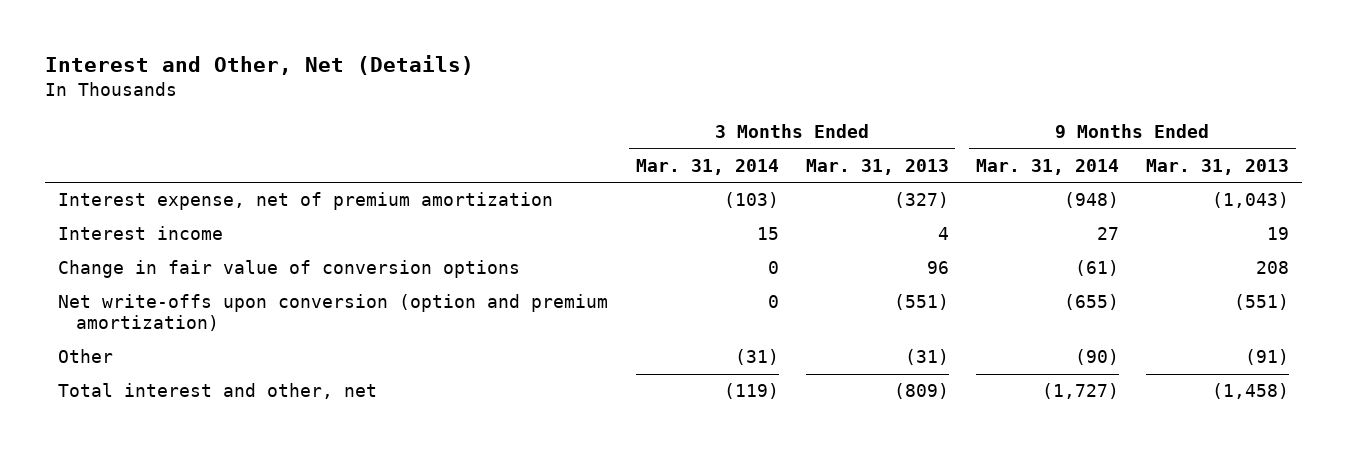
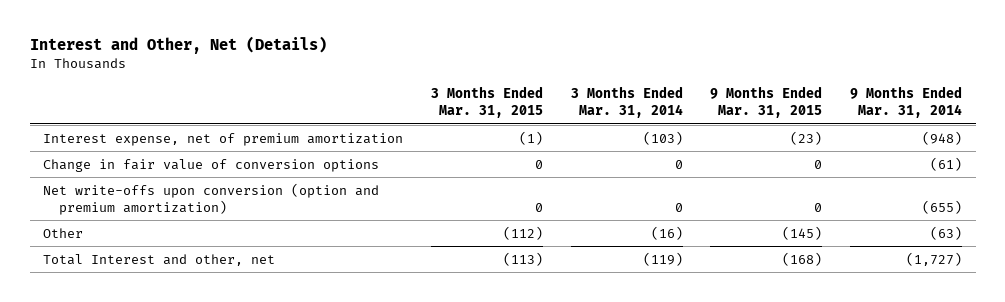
- | 3 Months Ended Mar. 31, 2014 | 3 Months Ended Mar. 31, 2013 | 9 Months Ended Mar. 31, 2014 | 9 Months Ended Mar. 31, 2013
+ | 3 Months Ended Mar. 31, 2015 | 3 Months Ended Mar. 31, 2014 | 9 Months Ended Mar. 31, 2015 | 9 Months Ended Mar. 31, 2014
- Interest income | 15 | 4 | 27 | 19
- Other | (31) | (31) | (90) | (91)
- Total interest and other, net | (119) | (809) | (1,727) | (1,458)
+ Other | (112) | (16) | (145) | (63)
+ Total Interest and other, net | (113) | (119) | (168) | (1,727)

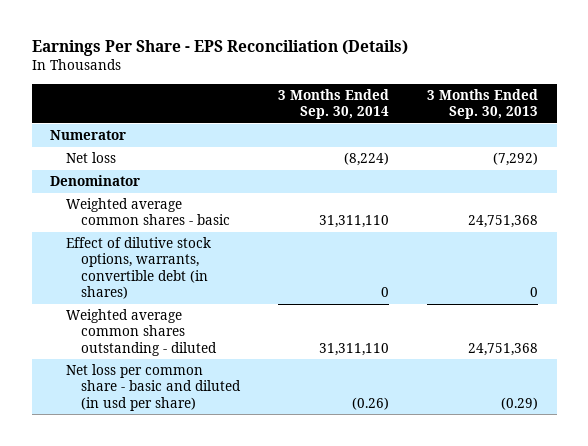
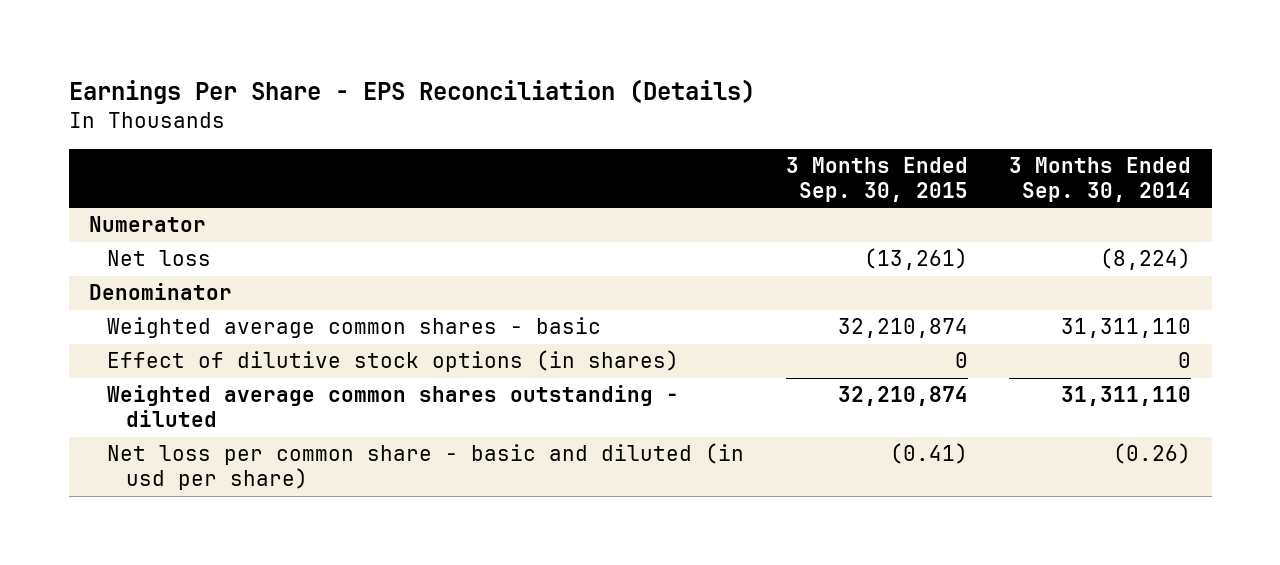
- | 3 Months Ended Sep. 30, 2014 | 3 Months Ended Sep. 30, 2013
+ | 3 Months Ended Sep. 30, 2015 | 3 Months Ended Sep. 30, 2014
- Effect of dilutive stock options, warrants, convertible debt (in shares) | 0 | 0
+ Effect of dilutive stock options (in shares) | 0 | 0

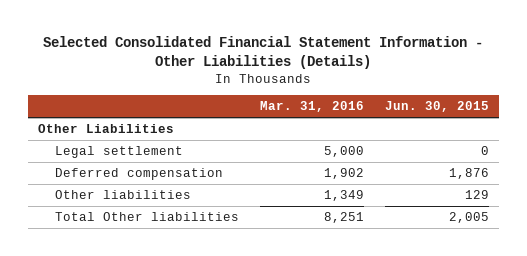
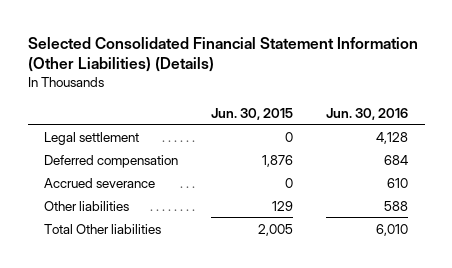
- Selected Consolidated Financial Statement Information - Other Liabilities (Details)
+ Selected Consolidated Financial Statement Information (Other Liabilities) (Details)
- | Mar. 31, 2016 | Jun. 30, 2015
+ | Jun. 30, 2015 | Jun. 30, 2016
- Other Liabilities
+ Accrued severance | 0 | 610

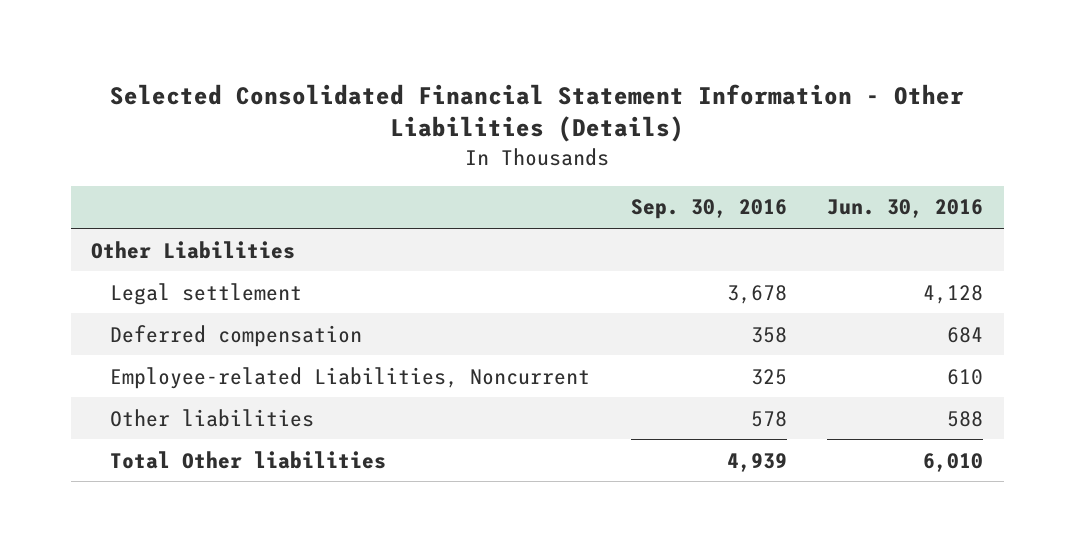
- Selected Consolidated Financial Statement Information (Other Liabilities) (Details)
+ Selected Consolidated Financial Statement Information - Other Liabilities (Details)
- | Jun. 30, 2015 | Jun. 30, 2016
+ | Sep. 30, 2016 | Jun. 30, 2016
+ Other Liabilities
- Accrued severance | 0 | 610
+ Employee-related Liabilities, Noncurrent | 325 | 610

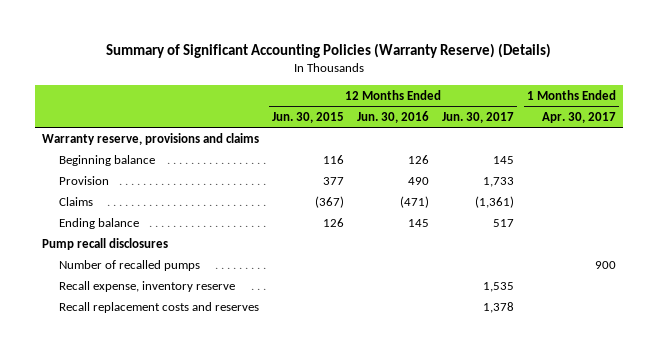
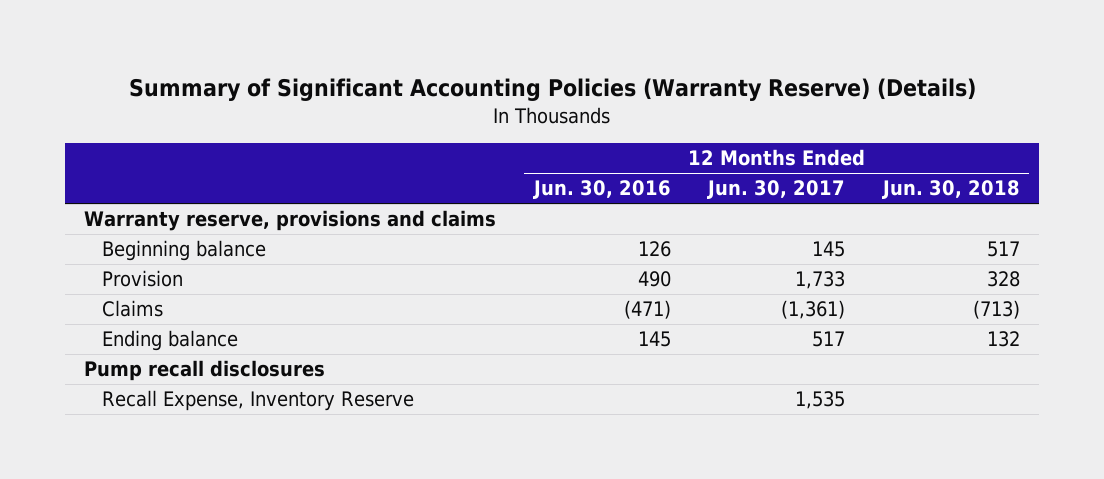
- | 12 Months Ended Jun. 30, 2015 | 12 Months Ended Jun. 30, 2016 | 12 Months Ended Jun. 30, 2017 | 1 Months Ended Apr. 30, 2017
+ | 12 Months Ended Jun. 30, 2016 | 12 Months Ended Jun. 30, 2017 | 12 Months Ended Jun. 30, 2018
- Number of recalled pumps | | | | 900
- Recall expense, inventory reserve | | | 1,535 |
- Recall replacement costs and reserves | | | 1,378 |
+ Recall Expense, Inventory Reserve | | 1,535 |

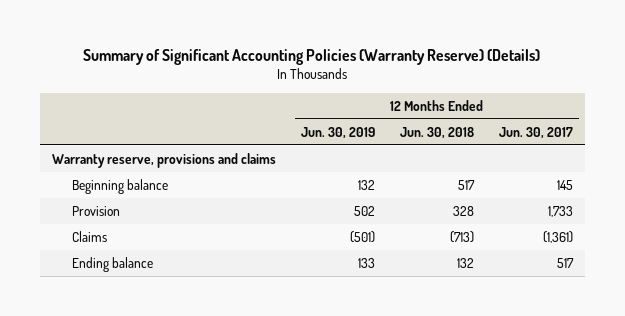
- | 12 Months Ended Jun. 30, 2016 | 12 Months Ended Jun. 30, 2017 | 12 Months Ended Jun. 30, 2018
+ | 12 Months Ended Jun. 30, 2019 | 12 Months Ended Jun. 30, 2018 | 12 Months Ended Jun. 30, 2017
- Pump recall disclosures
- Recall Expense, Inventory Reserve | | 1,535 |

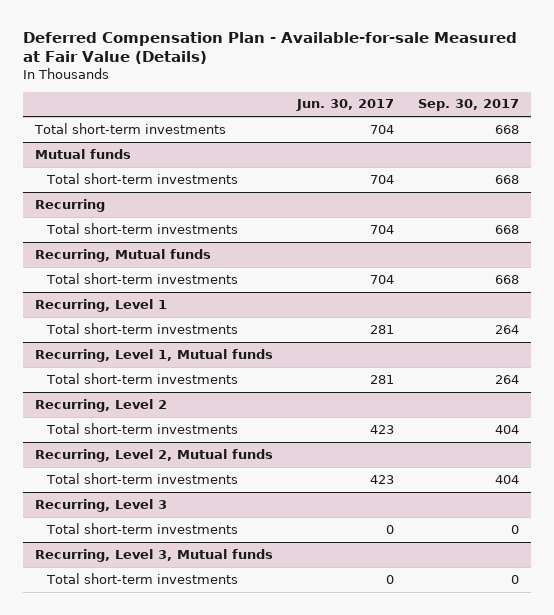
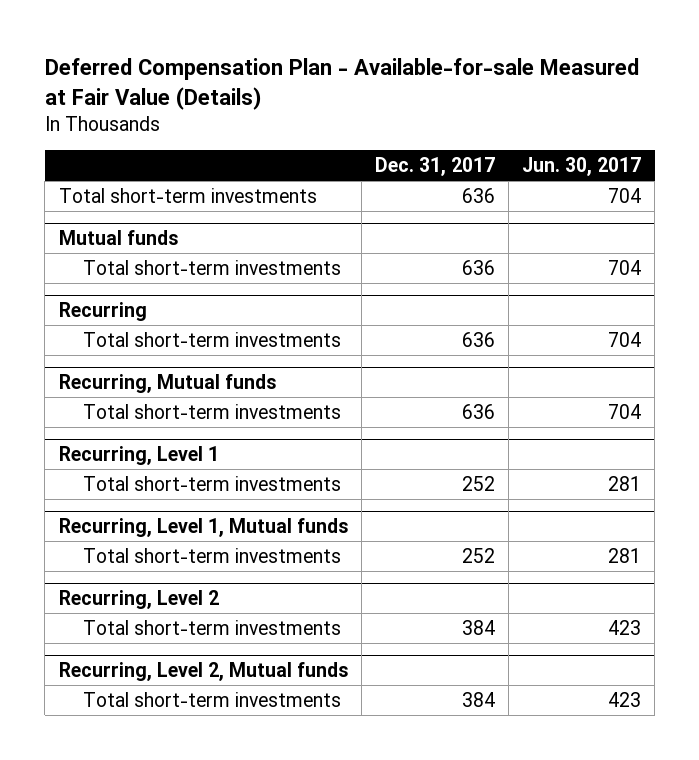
- | Jun. 30, 2017 | Sep. 30, 2017
+ | Dec. 31, 2017 | Jun. 30, 2017
- Recurring, Level 3
- Total short-term investments | 0 | 0
- Recurring, Level 3, Mutual funds
- Total short-term investments | 0 | 0

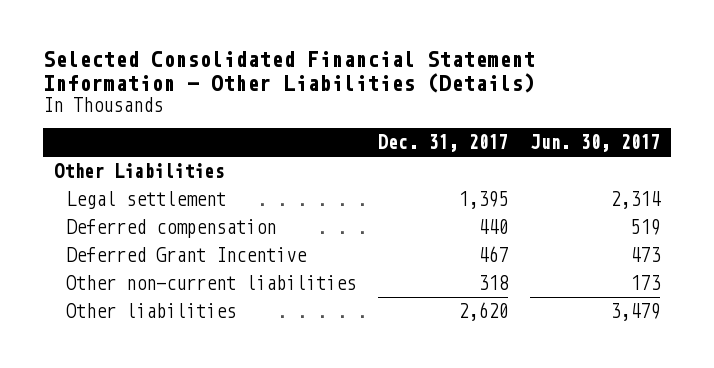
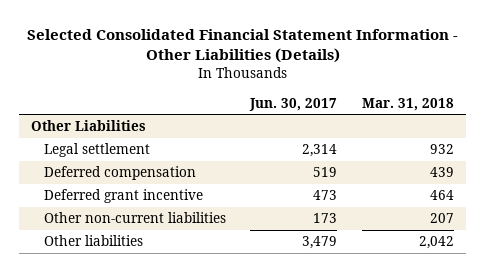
- | Dec. 31, 2017 | Jun. 30, 2017
+ | Jun. 30, 2017 | Mar. 31, 2018
- Deferred Grant Incentive | 467 | 473
+ Deferred grant incentive | 473 | 464

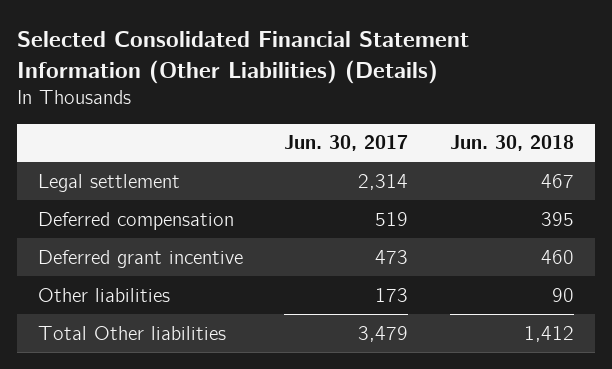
- Selected Consolidated Financial Statement Information - Other Liabilities (Details)
+ Selected Consolidated Financial Statement Information (Other Liabilities) (Details)
- | Jun. 30, 2017 | Mar. 31, 2018
+ | Jun. 30, 2017 | Jun. 30, 2018
- Other Liabilities
- Other non-current liabilities | 173 | 207
- Other liabilities | 3,479 | 2,042
+ Other liabilities | 173 | 90
+ Total Other liabilities | 3,479 | 1,412

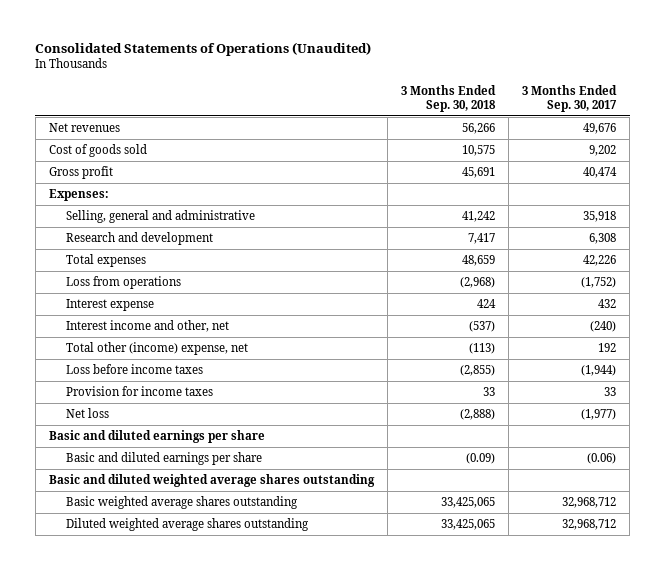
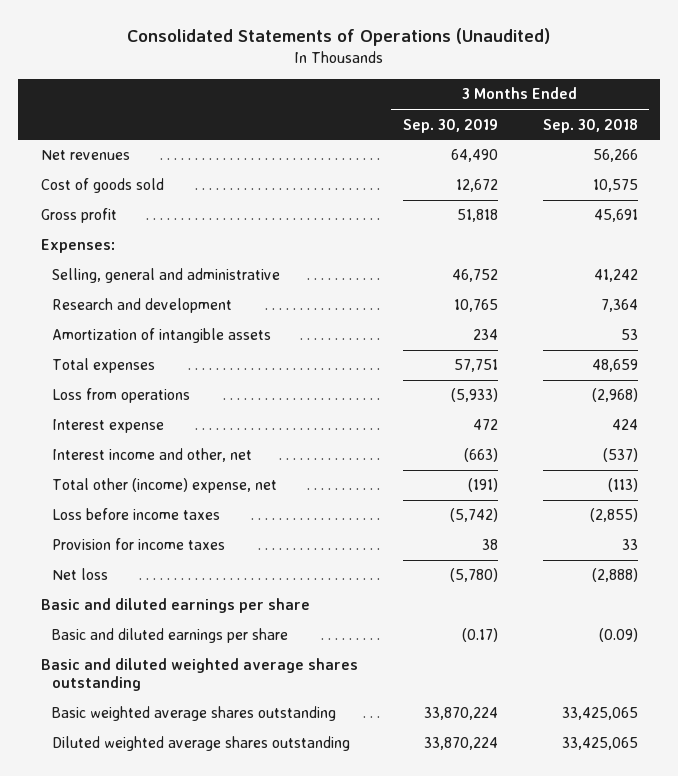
- | 3 Months Ended Sep. 30, 2018 | 3 Months Ended Sep. 30, 2017
+ | 3 Months Ended Sep. 30, 2019 | 3 Months Ended Sep. 30, 2018
- Research and development | 7,417 | 6,308
+ Research and development | 10,765 | 7,364
+ Amortization of intangible assets | 234 | 53

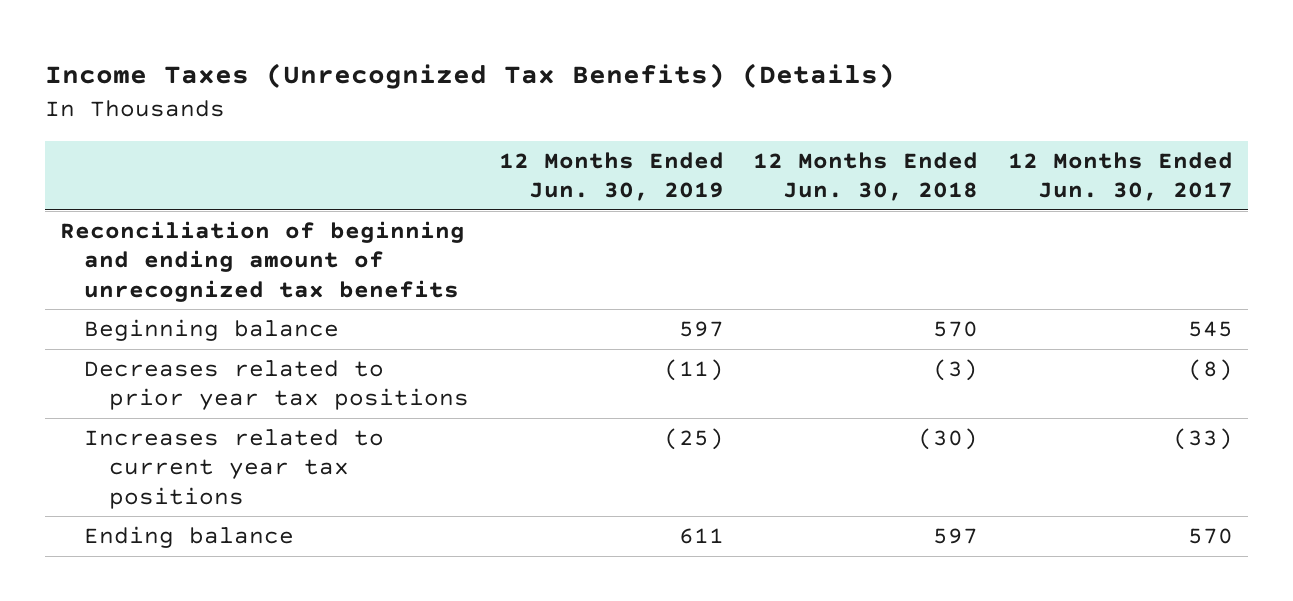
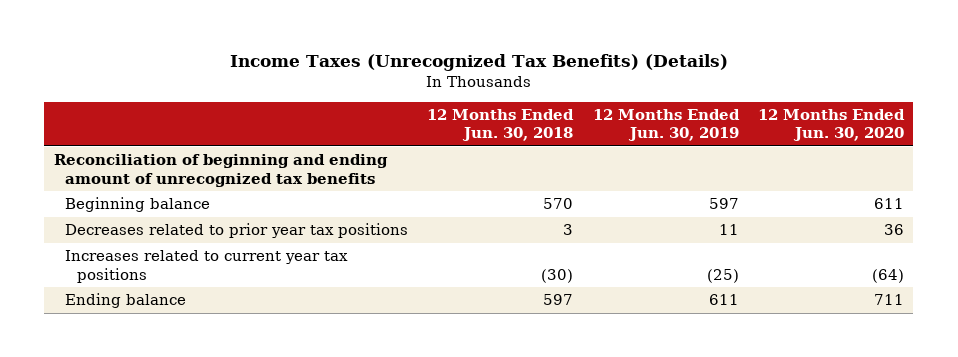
- | 12 Months Ended Jun. 30, 2019 | 12 Months Ended Jun. 30, 2018 | 12 Months Ended Jun. 30, 2017
+ | 12 Months Ended Jun. 30, 2018 | 12 Months Ended Jun. 30, 2019 | 12 Months Ended Jun. 30, 2020
- Decreases related to prior year tax positions | (11) | (3) | (8)
+ Decreases related to prior year tax positions | 3 | 11 | 36

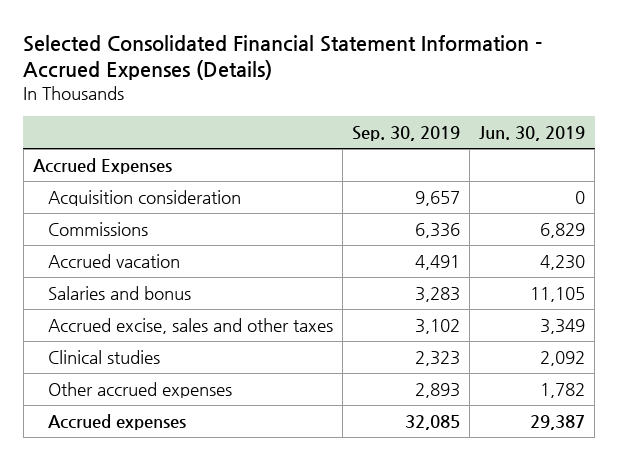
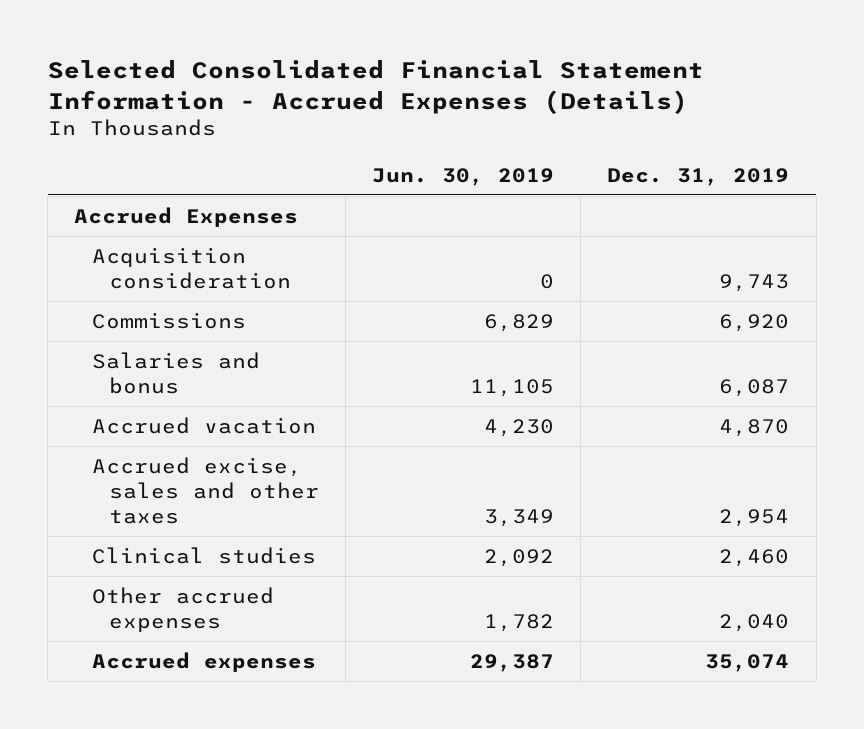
- | Sep. 30, 2019 | Jun. 30, 2019
+ | Jun. 30, 2019 | Dec. 31, 2019
moved down: Accrued vacation | 4,230 | 4,870

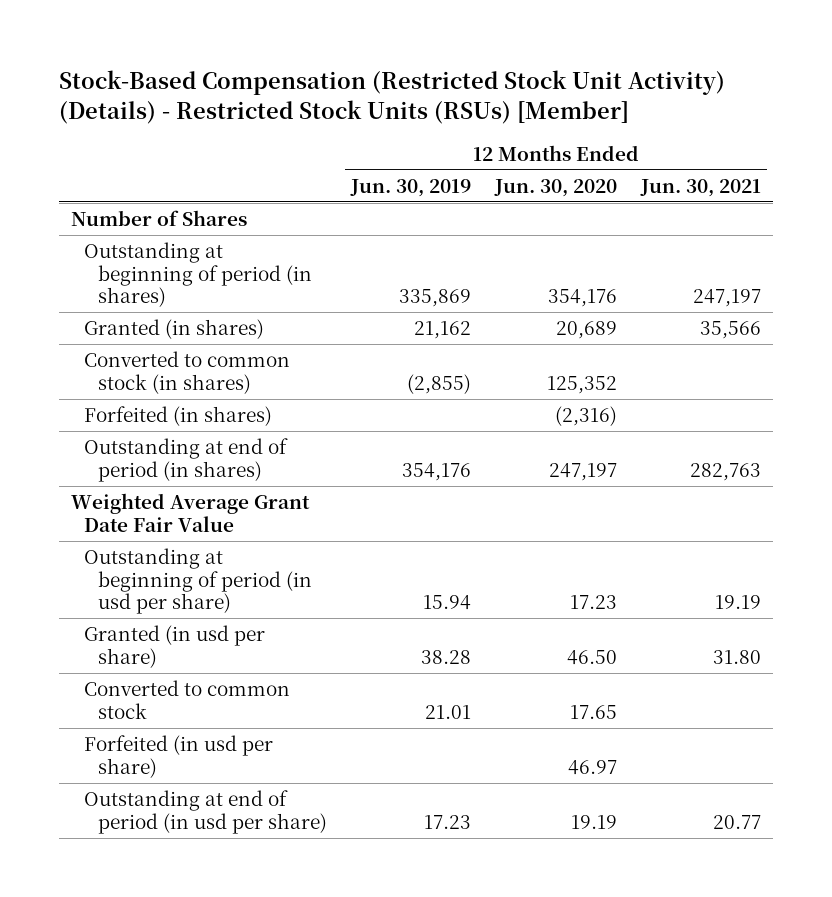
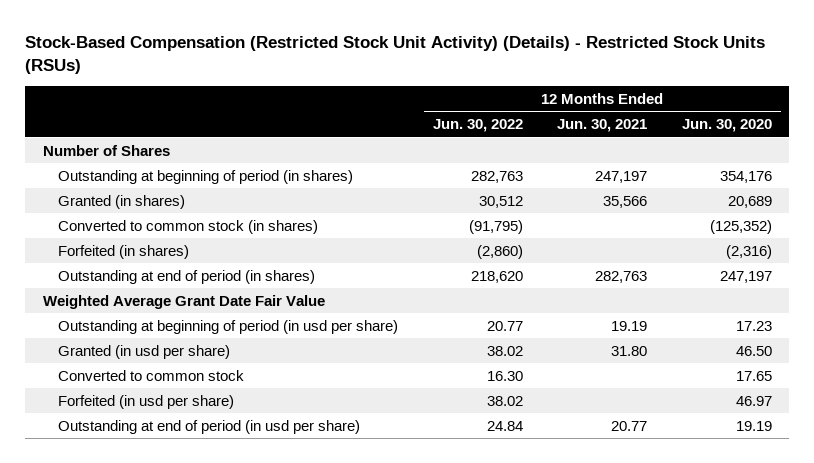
- Stock-Based Compensation (Restricted Stock Unit Activity) (Details) - Restricted Stock Units (RSUs) [Member]
+ Stock-Based Compensation (Restricted Stock Unit Activity) (Details) - Restricted Stock Units (RSUs)
- | 12 Months Ended Jun. 30, 2019 | 12 Months Ended Jun. 30, 2020 | 12 Months Ended Jun. 30, 2021
+ | 12 Months Ended Jun. 30, 2022 | 12 Months Ended Jun. 30, 2021 | 12 Months Ended Jun. 30, 2020
- Converted to common stock (in shares) | (2,855) | 125,352 |
+ Converted to common stock (in shares) | (91,795) | | (125,352)

